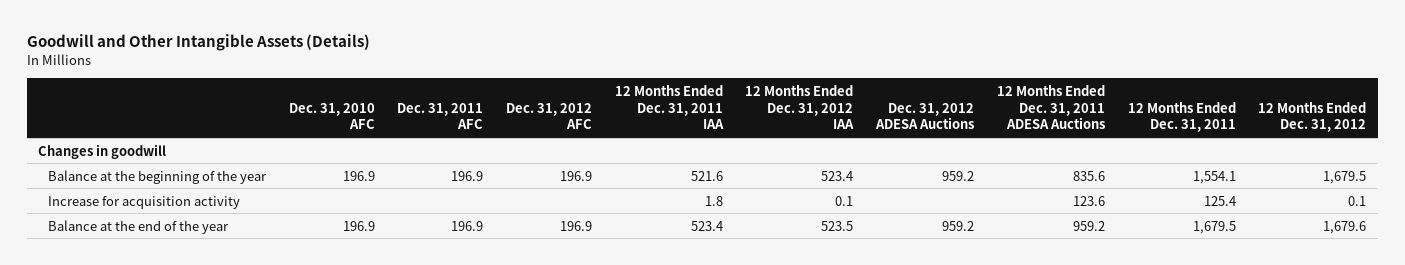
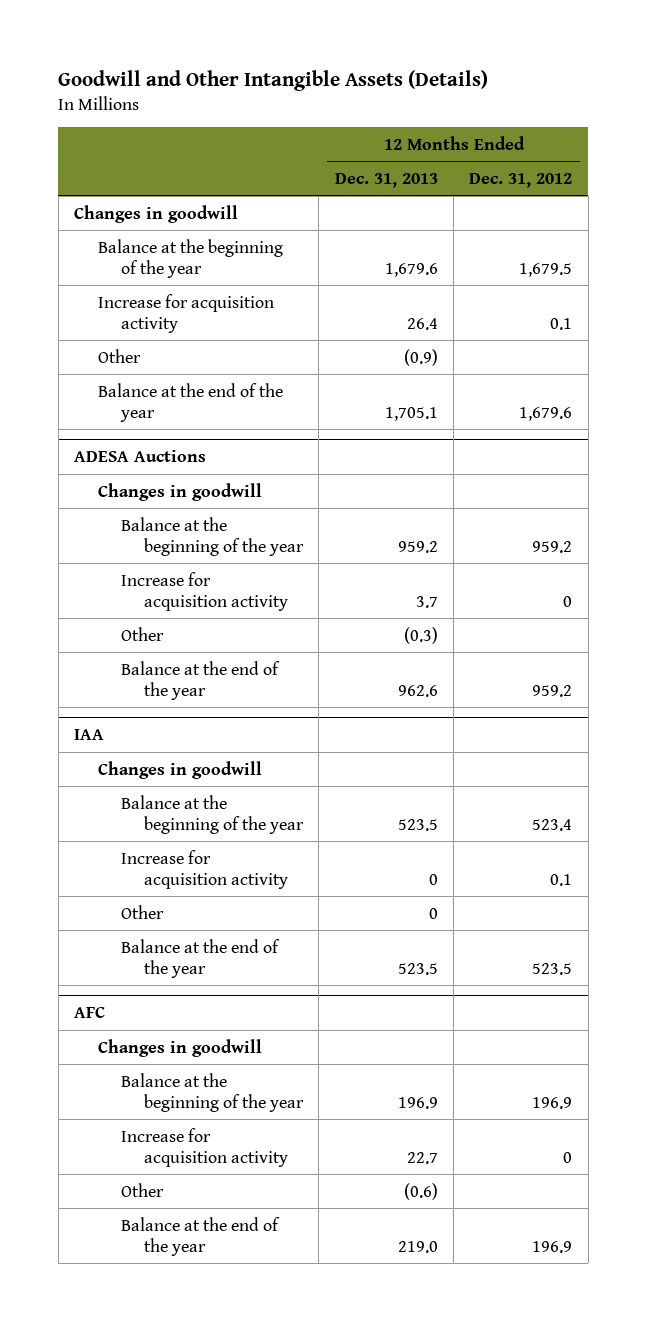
- | Dec. 31, 2010 AFC | Dec. 31, 2011 AFC | Dec. 31, 2012 AFC | 12 Months Ended Dec. 31, 2011 IAA | 12 Months Ended Dec. 31, 2012 IAA | Dec. 31, 2012 ADESA Auctions | 12 Months Ended Dec. 31, 2011 ADESA Auctions | 12 Months Ended Dec. 31, 2011 | 12 Months Ended Dec. 31, 2012
+ | 12 Months Ended Dec. 31, 2013 | 12 Months Ended Dec. 31, 2012
+ Other | (0.9) |
+ ADESA Auctions
+ Changes in goodwill
+ Balance at the beginning of the year | 959.2 | 959.2
+ Increase for acquisition activity | 3.7 | 0
+ Other | (0.3) |
+ Balance at the end of the year | 962.6 | 959.2
+ IAA
+ Changes in goodwill
+ Balance at the beginning of the year | 523.5 | 523.4
+ Increase for acquisition activity | 0 | 0.1
+ Other | 0 |
+ Balance at the end of the year | 523.5 | 523.5
+ AFC
+ Changes in goodwill
+ Balance at the beginning of the year | 196.9 | 196.9
+ Increase for acquisition activity | 22.7 | 0
+ Other | (0.6) |
+ Balance at the end of the year | 219.0 | 196.9

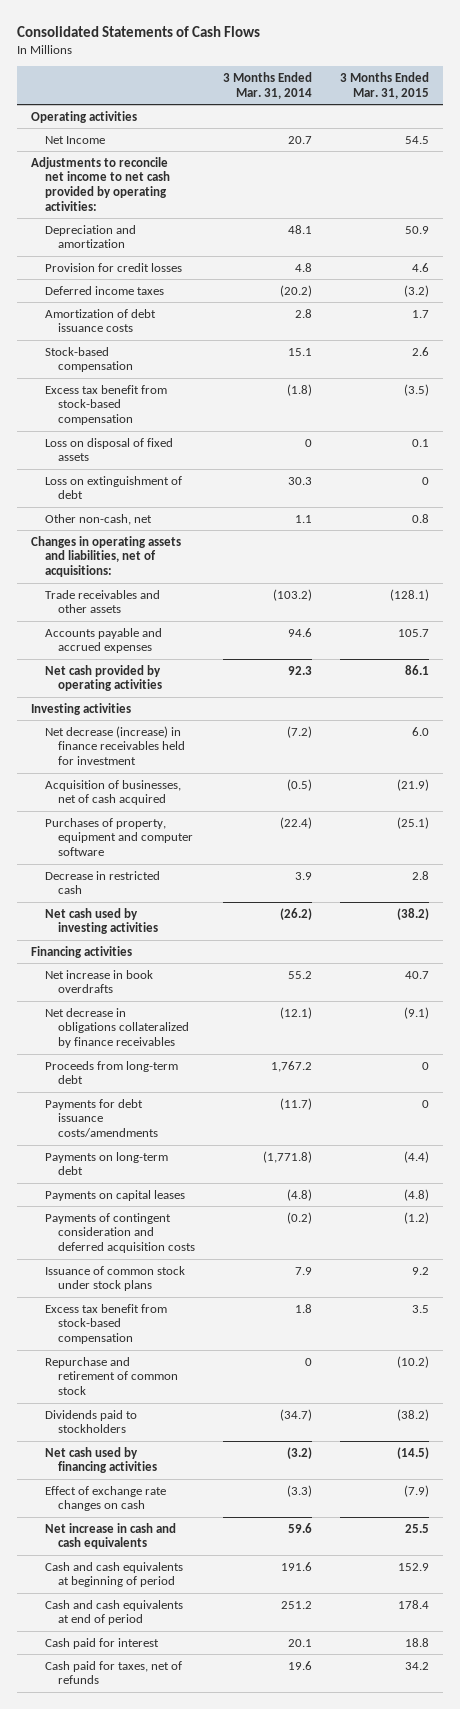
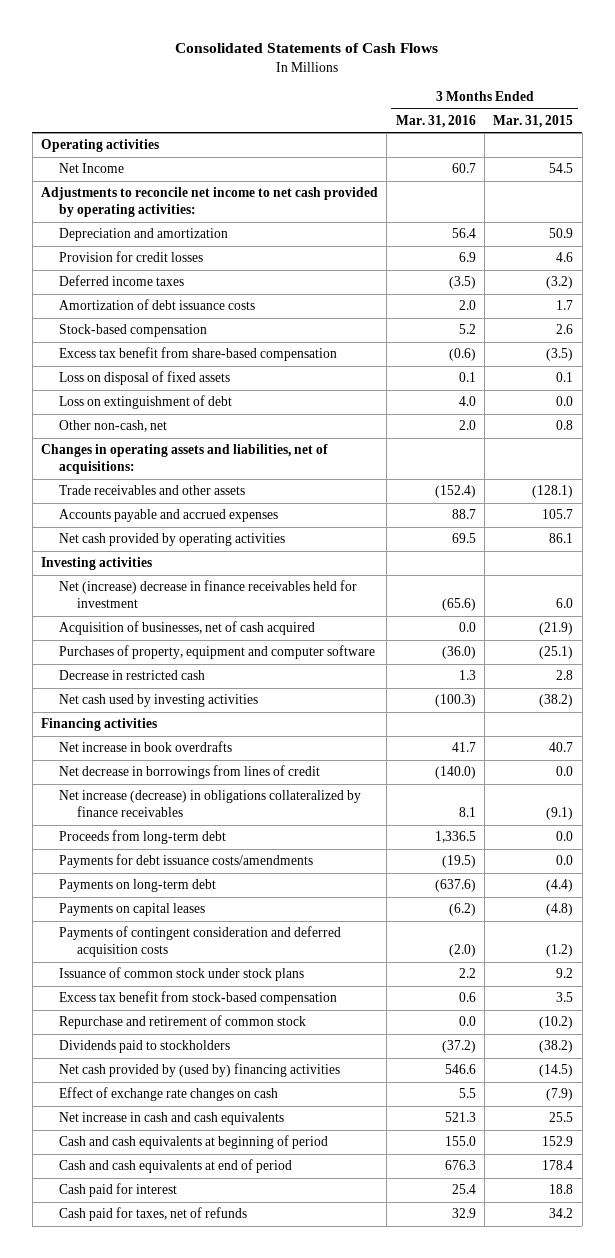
- | 3 Months Ended Mar. 31, 2014 | 3 Months Ended Mar. 31, 2015
+ | 3 Months Ended Mar. 31, 2016 | 3 Months Ended Mar. 31, 2015
- Excess tax benefit from stock-based compensation | (1.8) | (3.5)
+ Excess tax benefit from share-based compensation | (0.6) | (3.5)
- Loss on extinguishment of debt | 30.3 | 0
+ Loss on extinguishment of debt | 4.0 | 0.0
- Net decrease (increase) in finance receivables held for investment | (7.2) | 6.0
+ Net (increase) decrease in finance receivables held for investment | (65.6) | 6.0
- Net decrease in obligations collateralized by finance receivables | (12.1) | (9.1)
- Proceeds from long-term debt | 1,767.2 | 0
- Payments for debt issuance costs/amendments | (11.7) | 0
+ Net decrease in borrowings from lines of credit | (140.0) | 0.0
+ Net increase (decrease) in obligations collateralized by finance receivables | 8.1 | (9.1)
+ Proceeds from long-term debt | 1,336.5 | 0.0
+ Payments for debt issuance costs/amendments | (19.5) | 0.0
- Net cash used by financing activities | (3.2) | (14.5)
+ Net cash provided by (used by) financing activities | 546.6 | (14.5)

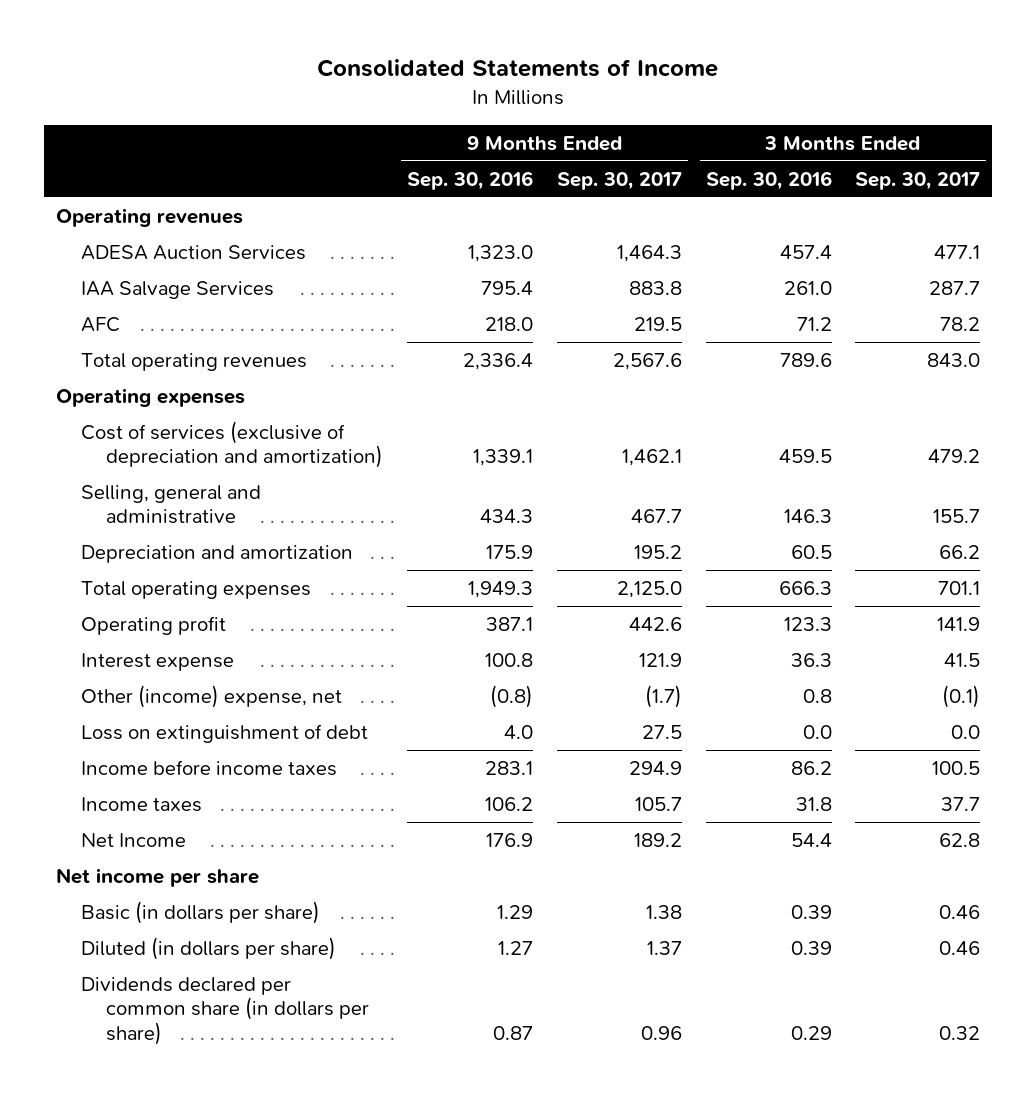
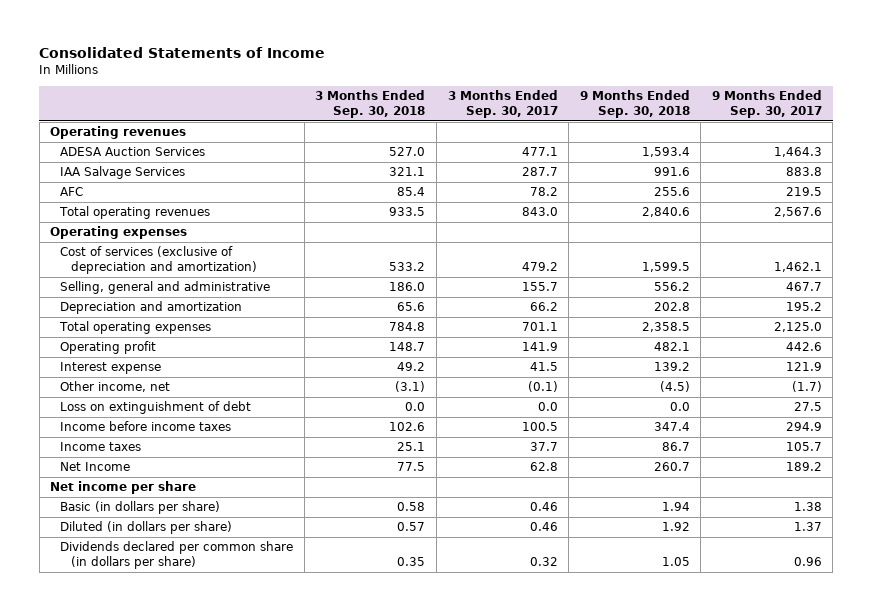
- | 9 Months Ended Sep. 30, 2016 | 9 Months Ended Sep. 30, 2017 | 3 Months Ended Sep. 30, 2016 | 3 Months Ended Sep. 30, 2017
+ | 3 Months Ended Sep. 30, 2018 | 3 Months Ended Sep. 30, 2017 | 9 Months Ended Sep. 30, 2018 | 9 Months Ended Sep. 30, 2017
- Other (income) expense, net | (0.8) | (1.7) | 0.8 | (0.1)
+ Other income, net | (3.1) | (0.1) | (4.5) | (1.7)

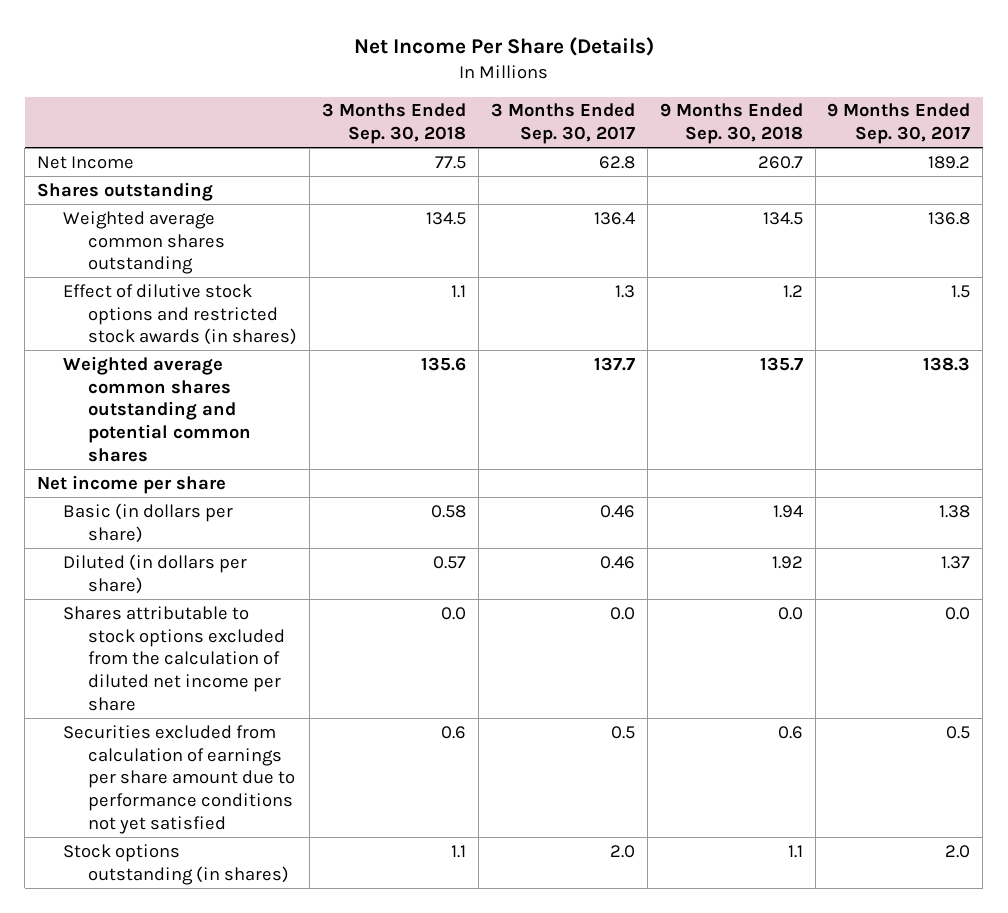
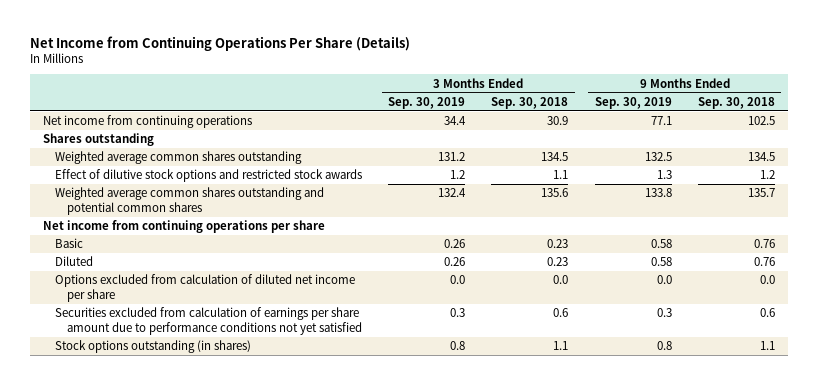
- Net Income Per Share (Details)
+ Net Income from Continuing Operations Per Share (Details)
- | 3 Months Ended Sep. 30, 2018 | 3 Months Ended Sep. 30, 2017 | 9 Months Ended Sep. 30, 2018 | 9 Months Ended Sep. 30, 2017
+ | 3 Months Ended Sep. 30, 2019 | 3 Months Ended Sep. 30, 2018 | 9 Months Ended Sep. 30, 2019 | 9 Months Ended Sep. 30, 2018
- Net Income | 77.5 | 62.8 | 260.7 | 189.2
+ Net income from continuing operations | 34.4 | 30.9 | 77.1 | 102.5
- Effect of dilutive stock options and restricted stock awards (in shares) | 1.1 | 1.3 | 1.2 | 1.5
+ Effect of dilutive stock options and restricted stock awards | 1.2 | 1.1 | 1.3 | 1.2
- Net income per share
- Basic (in dollars per share) | 0.58 | 0.46 | 1.94 | 1.38
- Diluted (in dollars per share) | 0.57 | 0.46 | 1.92 | 1.37
- Shares attributable to stock options excluded from the calculation of diluted net income per share | 0.0 | 0.0 | 0.0 | 0.0
+ Net income from continuing operations per share
+ Basic | 0.26 | 0.23 | 0.58 | 0.76
+ Diluted | 0.26 | 0.23 | 0.58 | 0.76
+ Options excluded from calculation of diluted net income per share | 0.0 | 0.0 | 0.0 | 0.0

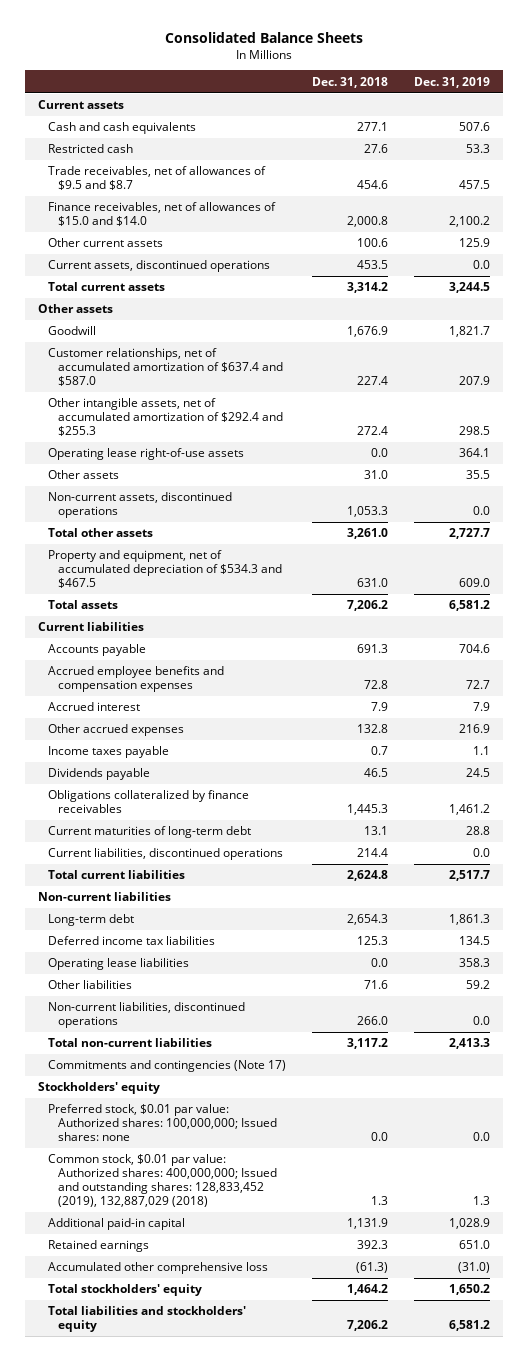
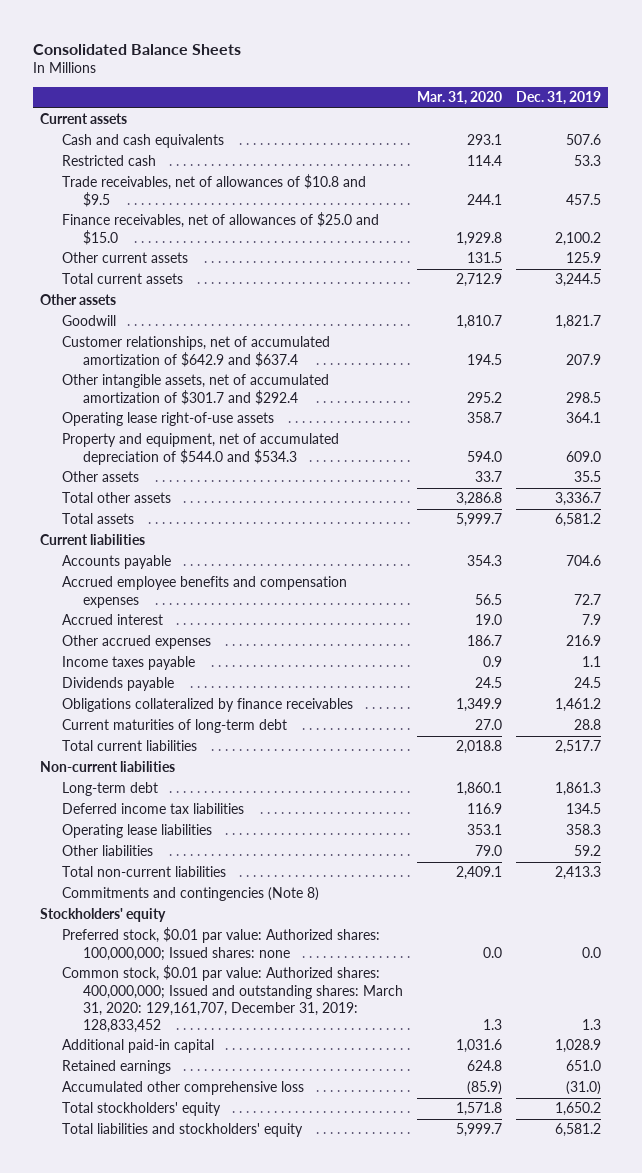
- | Dec. 31, 2018 | Dec. 31, 2019
+ | Mar. 31, 2020 | Dec. 31, 2019
- Trade receivables, net of allowances of $9.5 and $8.7 | 454.6 | 457.5
- Finance receivables, net of allowances of $15.0 and $14.0 | 2,000.8 | 2,100.2
+ Trade receivables, net of allowances of $10.8 and $9.5 | 244.1 | 457.5
+ Finance receivables, net of allowances of $25.0 and $15.0 | 1,929.8 | 2,100.2
- Current assets, discontinued operations | 453.5 | 0.0
- Customer relationships, net of accumulated amortization of $637.4 and $587.0 | 227.4 | 207.9
- Other intangible assets, net of accumulated amortization of $292.4 and $255.3 | 272.4 | 298.5
+ Customer relationships, net of accumulated amortization of $642.9 and $637.4 | 194.5 | 207.9
+ Other intangible assets, net of accumulated amortization of $301.7 and $292.4 | 295.2 | 298.5
+ Property and equipment, net of accumulated depreciation of $544.0 and $534.3 | 594.0 | 609.0
- Non-current assets, discontinued operations | 1,053.3 | 0.0
- Total other assets | 3,261.0 | 2,727.7
- Property and equipment, net of accumulated depreciation of $534.3 and $467.5 | 631.0 | 609.0
+ Total other assets | 3,286.8 | 3,336.7
- Current liabilities, discontinued operations | 214.4 | 0.0
- Non-current liabilities, discontinued operations | 266.0 | 0.0
- Commitments and contingencies (Note 17)
+ Commitments and contingencies (Note 8)
- Common stock, $0.01 par value: Authorized shares: 400,000,000; Issued and outstanding shares: 128,833,452 (2019), 132,887,029 (2018) | 1.3 | 1.3
+ Common stock, $0.01 par value: Authorized shares: 400,000,000; Issued and outstanding shares: March 31, 2020: 129,161,707, December 31, 2019: 128,833,452 | 1.3 | 1.3

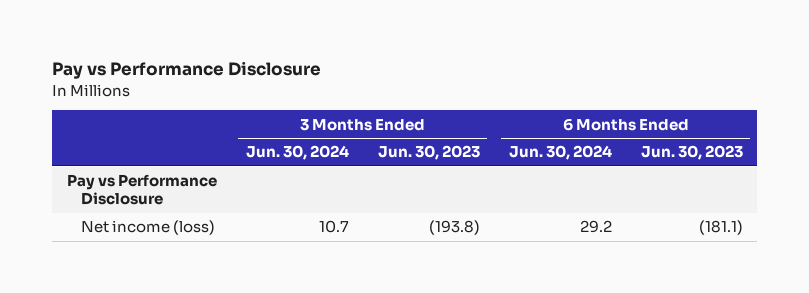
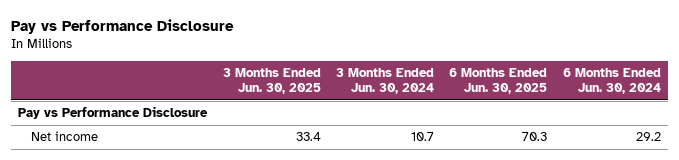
- | 3 Months Ended Jun. 30, 2024 | 3 Months Ended Jun. 30, 2023 | 6 Months Ended Jun. 30, 2024 | 6 Months Ended Jun. 30, 2023
+ | 3 Months Ended Jun. 30, 2025 | 3 Months Ended Jun. 30, 2024 | 6 Months Ended Jun. 30, 2025 | 6 Months Ended Jun. 30, 2024
- Net income (loss) | 10.7 | (193.8) | 29.2 | (181.1)
+ Net income | 33.4 | 10.7 | 70.3 | 29.2

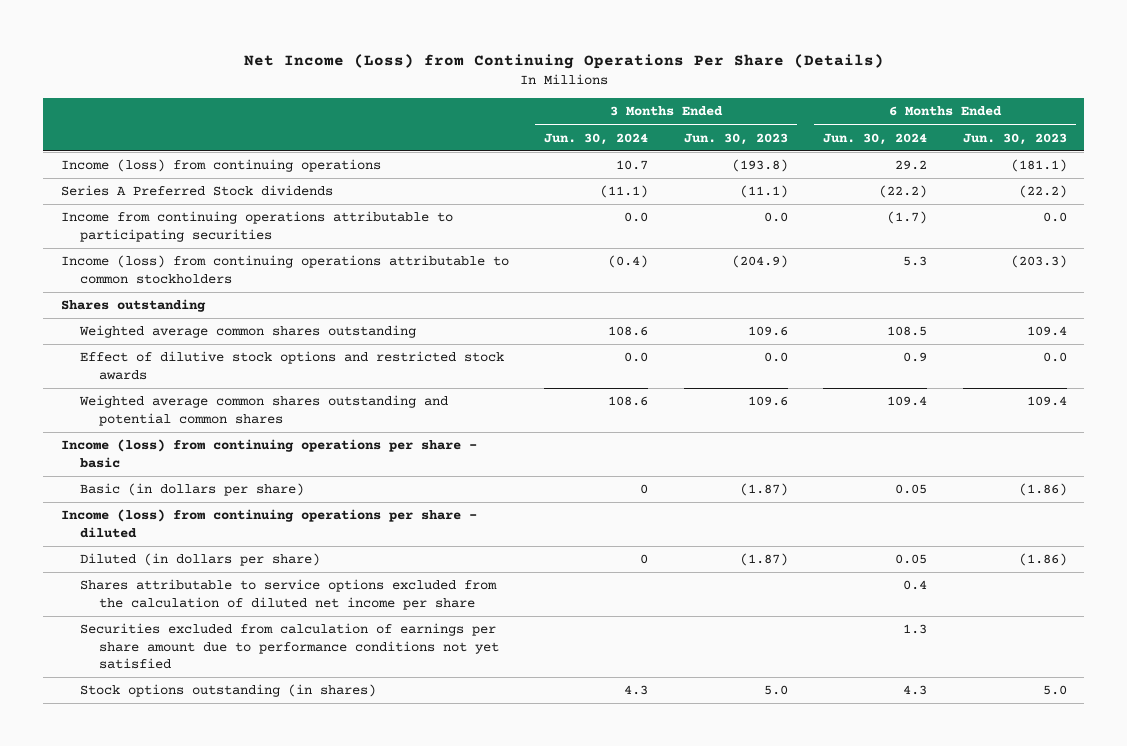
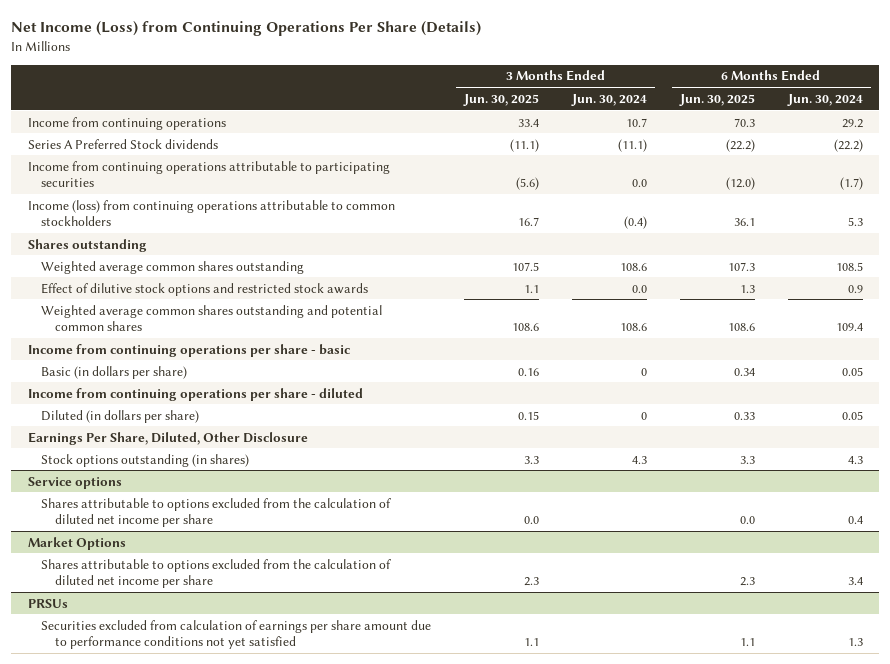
- | 3 Months Ended Jun. 30, 2024 | 3 Months Ended Jun. 30, 2023 | 6 Months Ended Jun. 30, 2024 | 6 Months Ended Jun. 30, 2023
+ | 3 Months Ended Jun. 30, 2025 | 3 Months Ended Jun. 30, 2024 | 6 Months Ended Jun. 30, 2025 | 6 Months Ended Jun. 30, 2024
- Income (loss) from continuing operations | 10.7 | (193.8) | 29.2 | (181.1)
+ Income from continuing operations | 33.4 | 10.7 | 70.3 | 29.2
- Income (loss) from continuing operations per share - basic
+ Income from continuing operations per share - basic
- Income (loss) from continuing operations per share - diluted
+ Income from continuing operations per share - diluted
- Shares attributable to service options excluded from the calculation of diluted net income per share | | | 0.4 |
- Securities excluded from calculation of earnings per share amount due to performance conditions not yet satisfied | | | 1.3 |
+ Earnings Per Share, Diluted, Other Disclosure
+ Service options
+ Shares attributable to options excluded from the calculation of diluted net income per share | 0.0 | | 0.0 | 0.4
+ Market Options
+ Shares attributable to options excluded from the calculation of diluted net income per share | 2.3 | | 2.3 | 3.4
+ PRSUs
+ Securities excluded from calculation of earnings per share amount due to performance conditions not yet satisfied | 1.1 | | 1.1 | 1.3

